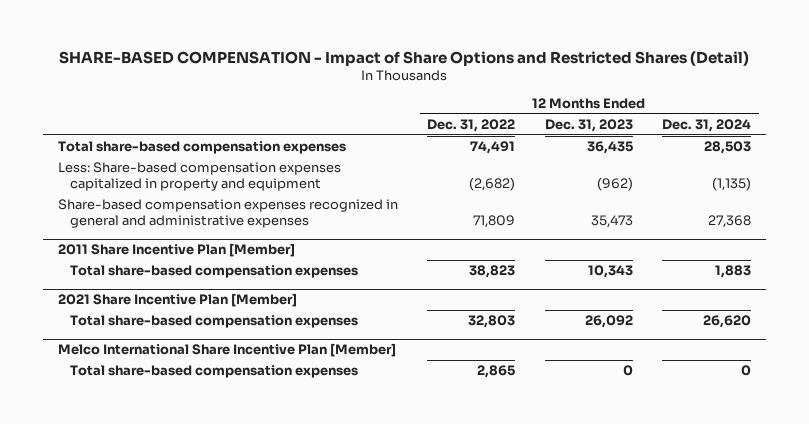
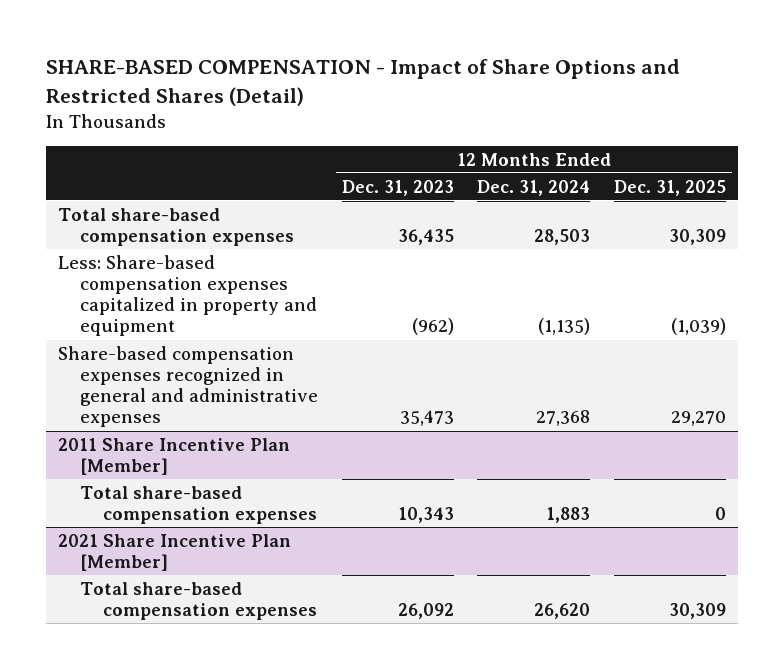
- | 12 Months Ended Dec. 31, 2022 | 12 Months Ended Dec. 31, 2023 | 12 Months Ended Dec. 31, 2024
+ | 12 Months Ended Dec. 31, 2023 | 12 Months Ended Dec. 31, 2024 | 12 Months Ended Dec. 31, 2025
- Melco International Share Incentive Plan [Member]
- Total share-based compensation expenses | 2,865 | 0 | 0

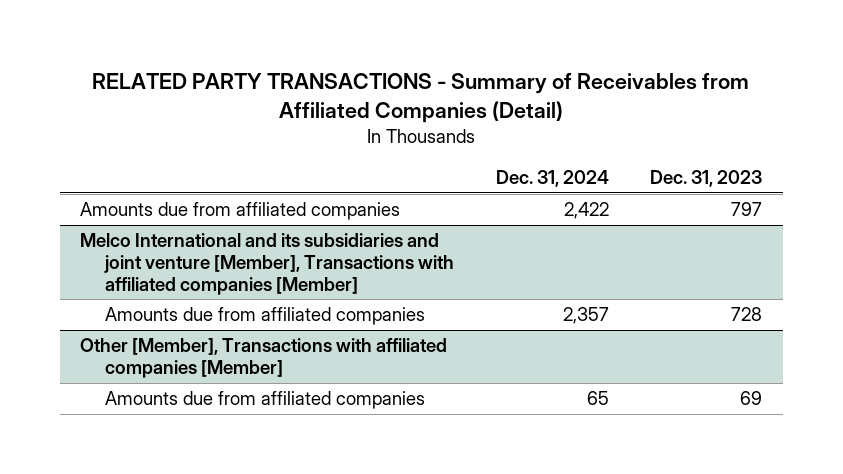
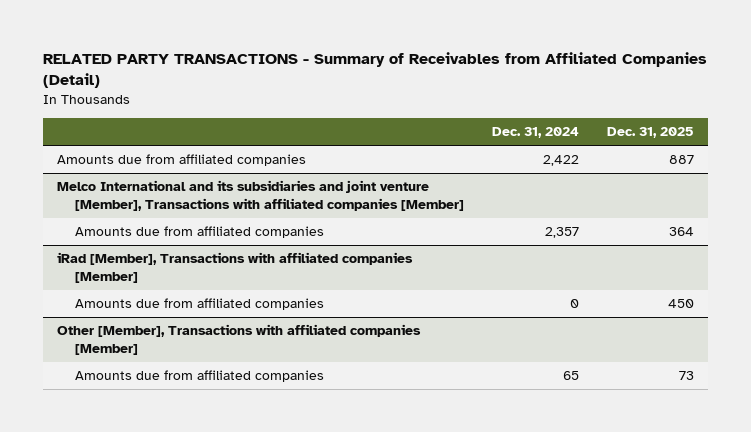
- | Dec. 31, 2024 | Dec. 31, 2023
+ | Dec. 31, 2024 | Dec. 31, 2025
+ iRad [Member], Transactions with affiliated companies [Member]
+ Amounts due from affiliated companies | 0 | 450

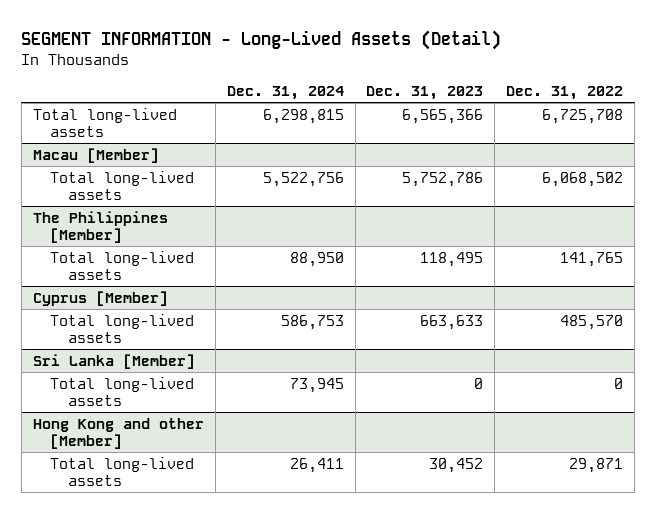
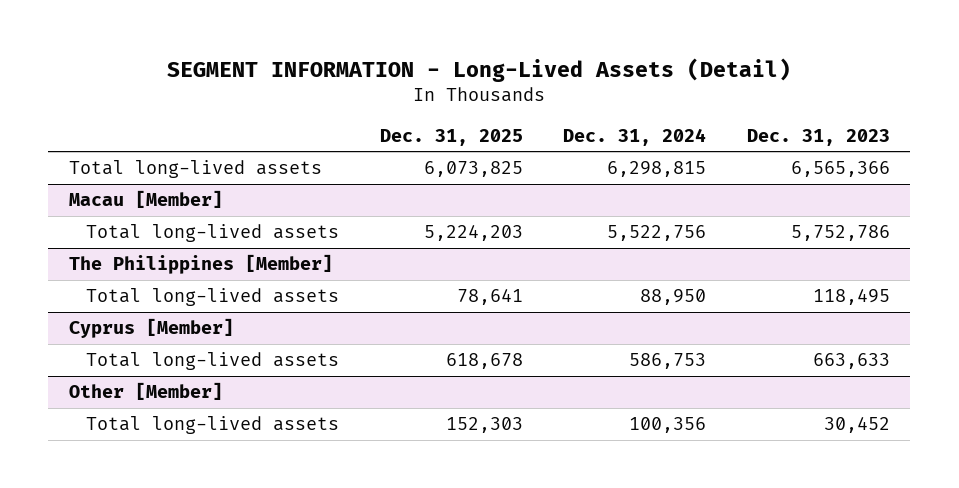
- | Dec. 31, 2024 | Dec. 31, 2023 | Dec. 31, 2022
+ | Dec. 31, 2025 | Dec. 31, 2024 | Dec. 31, 2023
- Sri Lanka [Member]
- Total long-lived assets | 73,945 | 0 | 0
- Hong Kong and other [Member]
- Total long-lived assets | 26,411 | 30,452 | 29,871
+ Other [Member]
+ Total long-lived assets | 152,303 | 100,356 | 30,452

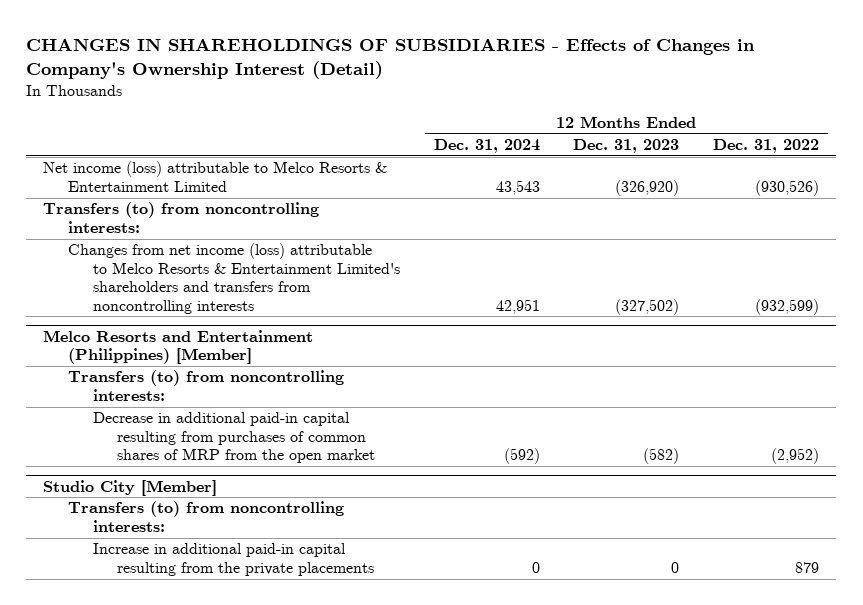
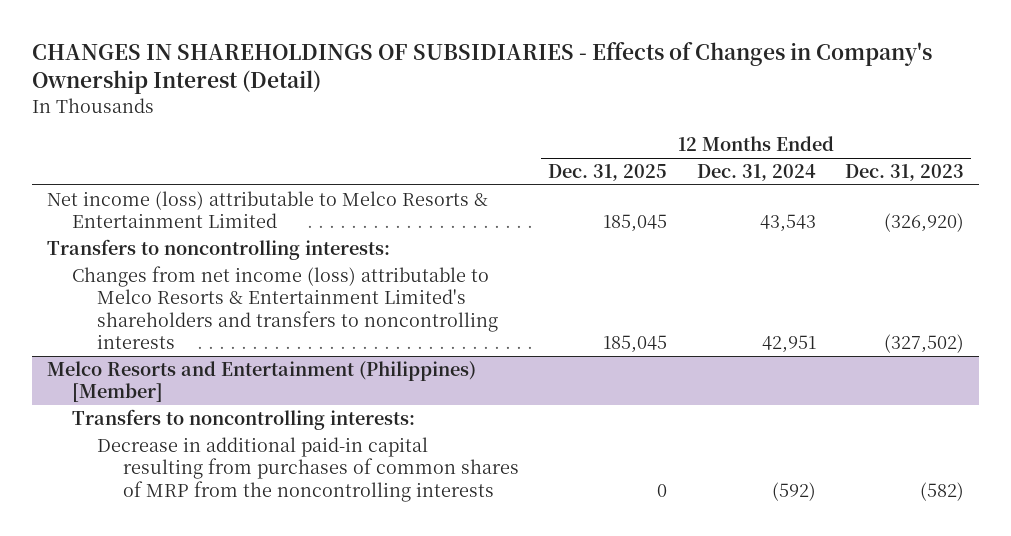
- | 12 Months Ended Dec. 31, 2024 | 12 Months Ended Dec. 31, 2023 | 12 Months Ended Dec. 31, 2022
+ | 12 Months Ended Dec. 31, 2025 | 12 Months Ended Dec. 31, 2024 | 12 Months Ended Dec. 31, 2023
- Transfers (to) from noncontrolling interests:
- Changes from net income (loss) attributable to Melco Resorts & Entertainment Limited's shareholders and transfers from noncontrolling interests | 42,951 | (327,502) | (932,599)
+ Transfers to noncontrolling interests:
+ Changes from net income (loss) attributable to Melco Resorts & Entertainment Limited's shareholders and transfers to noncontrolling interests | 185,045 | 42,951 | (327,502)
@ Melco Resorts and Entertainment (Philippines) [Member]
- Transfers (to) from noncontrolling interests:
- Decrease in additional paid-in capital resulting from purchases of common shares of MRP from the open market | (592) | (582) | (2,952)
- Studio City [Member]
- Transfers (to) from noncontrolling interests:
- Increase in additional paid-in capital resulting from the private placements | 0 | 0 | 879
@ Melco Resorts and Entertainment (Philippines) [Member]
+ Transfers to noncontrolling interests:
+ Decrease in additional paid-in capital resulting from purchases of common shares of MRP from the noncontrolling interests | 0 | (592) | (582)

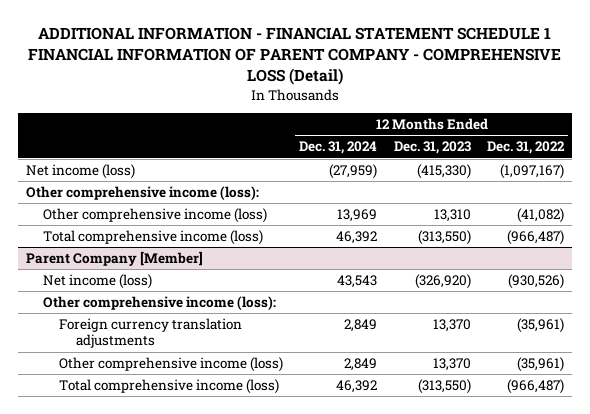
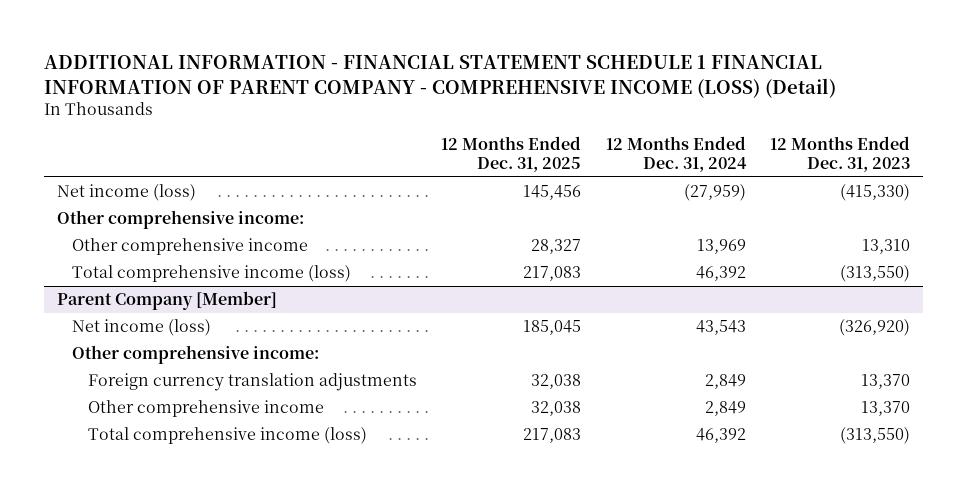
- ADDITIONAL INFORMATION - FINANCIAL STATEMENT SCHEDULE 1 FINANCIAL INFORMATION OF PARENT COMPANY - COMPREHENSIVE LOSS (Detail)
+ ADDITIONAL INFORMATION - FINANCIAL STATEMENT SCHEDULE 1 FINANCIAL INFORMATION OF PARENT COMPANY - COMPREHENSIVE INCOME (LOSS) (Detail)
- | 12 Months Ended Dec. 31, 2024 | 12 Months Ended Dec. 31, 2023 | 12 Months Ended Dec. 31, 2022
+ | 12 Months Ended Dec. 31, 2025 | 12 Months Ended Dec. 31, 2024 | 12 Months Ended Dec. 31, 2023
- Other comprehensive income (loss):
- Other comprehensive income (loss) | 13,969 | 13,310 | (41,082)
+ Other comprehensive income:
+ Other comprehensive income | 28,327 | 13,969 | 13,310
@ Parent Company [Member]
- Other comprehensive income (loss):
+ Other comprehensive income:
- Other comprehensive income (loss) | 2,849 | 13,370 | (35,961)
+ Other comprehensive income | 32,038 | 2,849 | 13,370

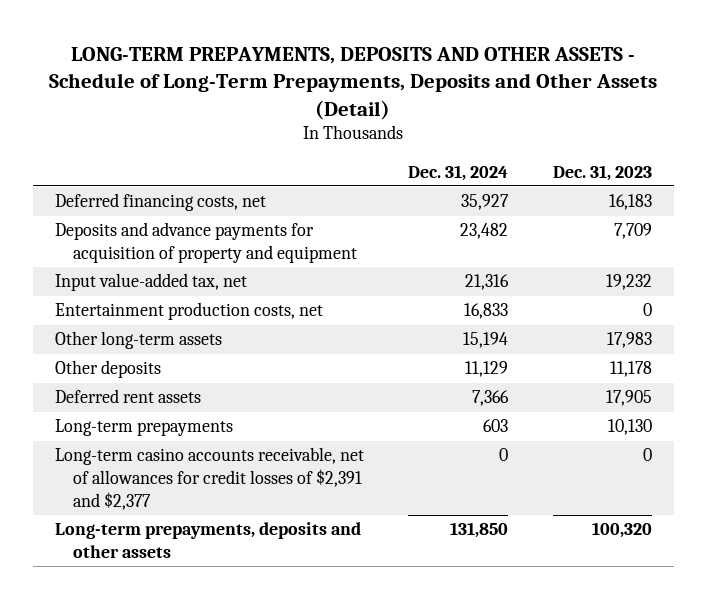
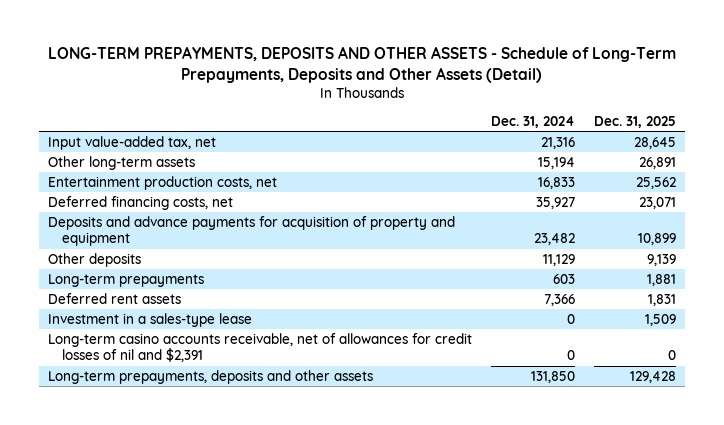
- | Dec. 31, 2024 | Dec. 31, 2023
+ | Dec. 31, 2024 | Dec. 31, 2025
moved down: Entertainment production costs, net | 16,833 | 25,562
moved down: Deferred financing costs, net | 35,927 | 23,071
moved down: Deposits and advance payments for acquisition of property and equipment | 23,482 | 10,899
- Long-term casino accounts receivable, net of allowances for credit losses of $2,391 and $2,377 | 0 | 0
moved down: Deferred rent assets | 7,366 | 1,831
+ Investment in a sales-type lease | 0 | 1,509
+ Long-term casino accounts receivable, net of allowances for credit losses of nil and $2,391 | 0 | 0

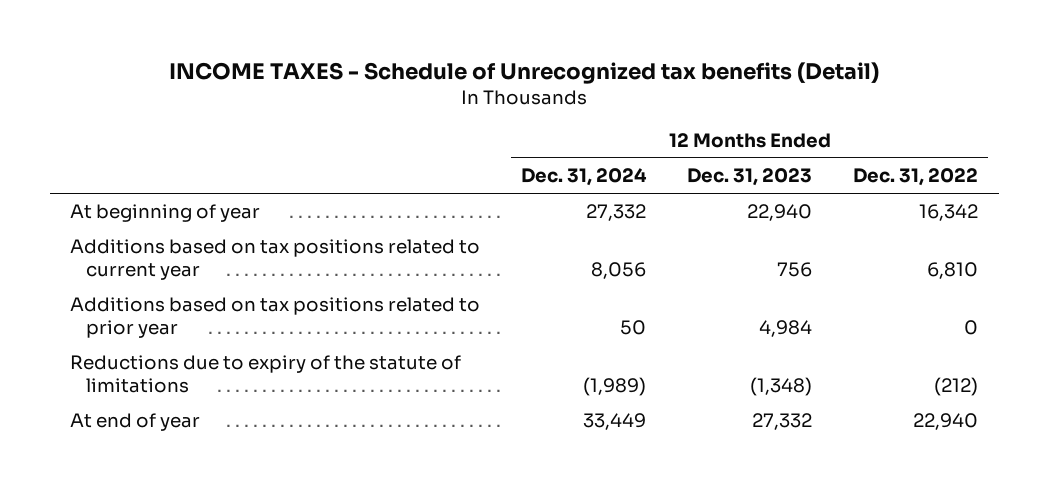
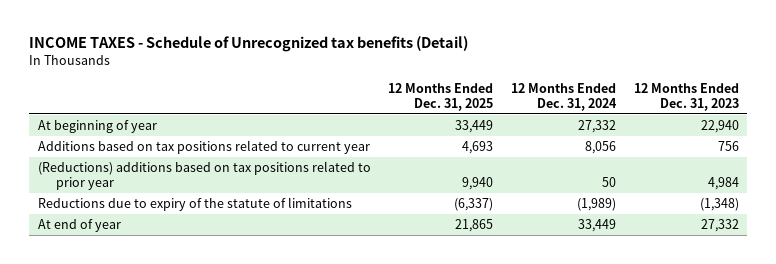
- | 12 Months Ended Dec. 31, 2024 | 12 Months Ended Dec. 31, 2023 | 12 Months Ended Dec. 31, 2022
+ | 12 Months Ended Dec. 31, 2025 | 12 Months Ended Dec. 31, 2024 | 12 Months Ended Dec. 31, 2023
- Additions based on tax positions related to prior year | 50 | 4,984 | 0
+ (Reductions) additions based on tax positions related to prior year | 9,940 | 50 | 4,984

